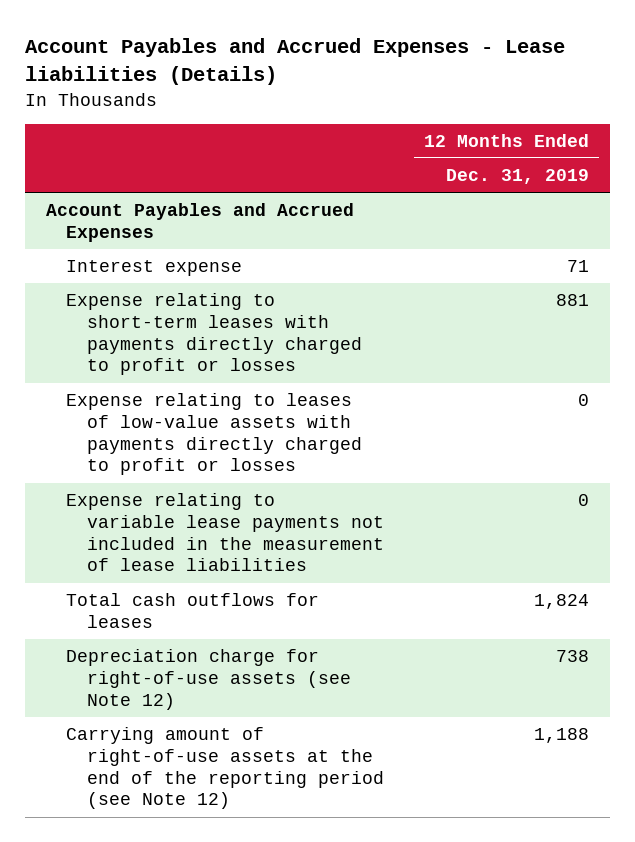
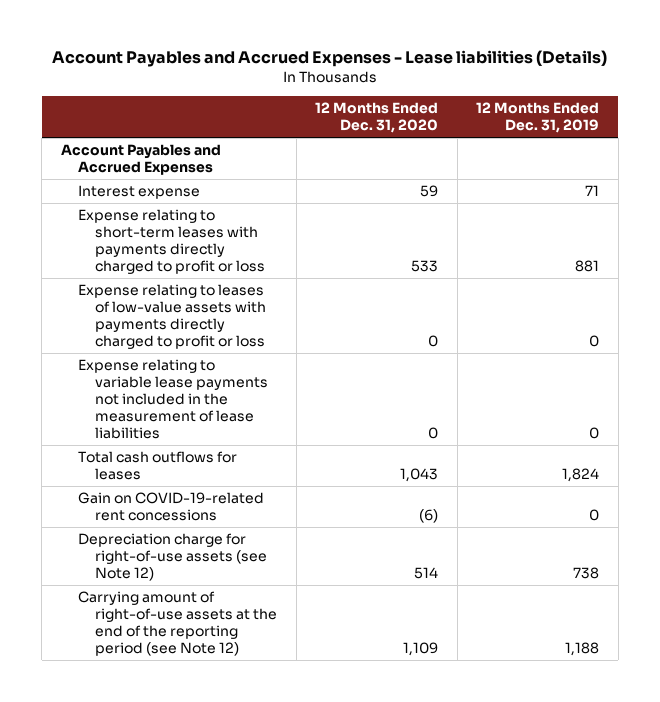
- | 12 Months Ended Dec. 31, 2019
+ | 12 Months Ended Dec. 31, 2020 | 12 Months Ended Dec. 31, 2019
- Expense relating to short-term leases with payments directly charged to profit or losses | 881
- Expense relating to leases of low-value assets with payments directly charged to profit or losses | 0
+ Expense relating to short-term leases with payments directly charged to profit or loss | 533 | 881
+ Expense relating to leases of low-value assets with payments directly charged to profit or loss | 0 | 0
+ Gain on COVID-19-related rent concessions | (6) | 0

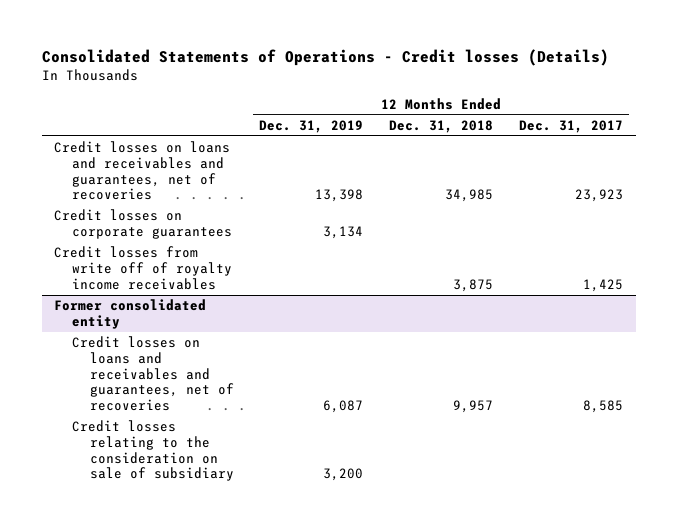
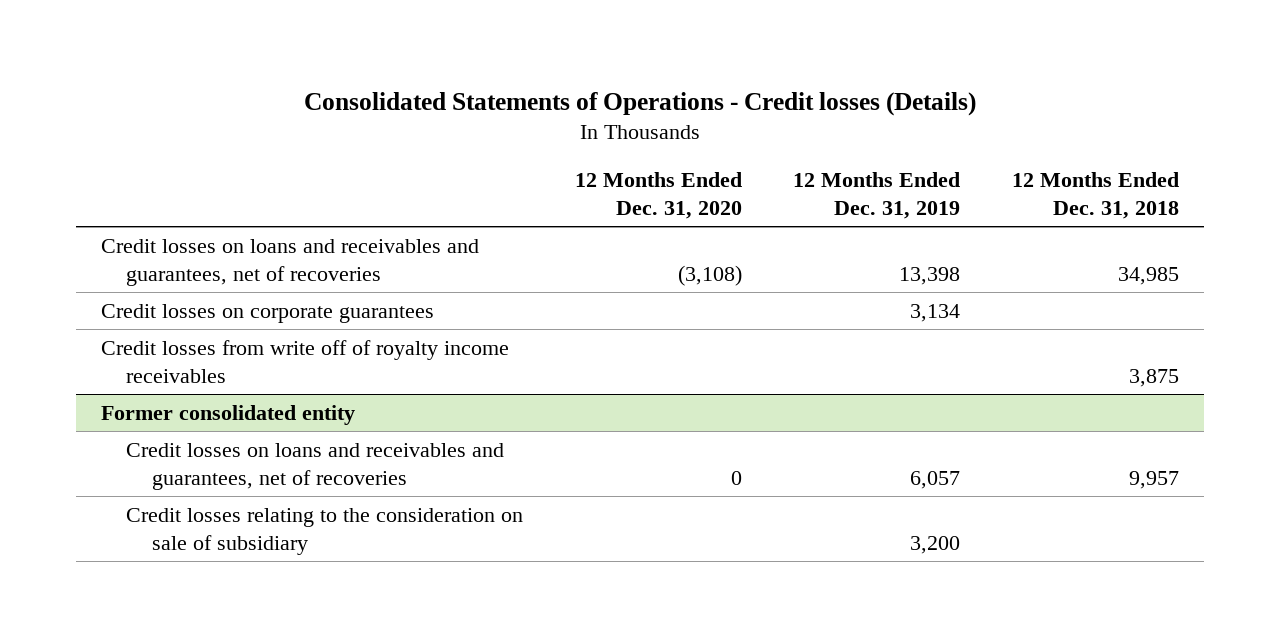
- | 12 Months Ended Dec. 31, 2019 | 12 Months Ended Dec. 31, 2018 | 12 Months Ended Dec. 31, 2017
+ | 12 Months Ended Dec. 31, 2020 | 12 Months Ended Dec. 31, 2019 | 12 Months Ended Dec. 31, 2018
@ Former consolidated entity
- Credit losses on loans and receivables and guarantees, net of recoveries | 6,087 | 9,957 | 8,585
+ Credit losses on loans and receivables and guarantees, net of recoveries | 0 | 6,057 | 9,957

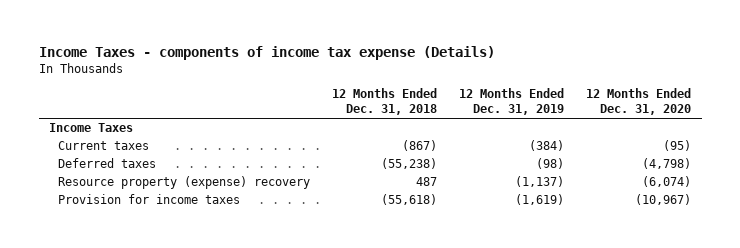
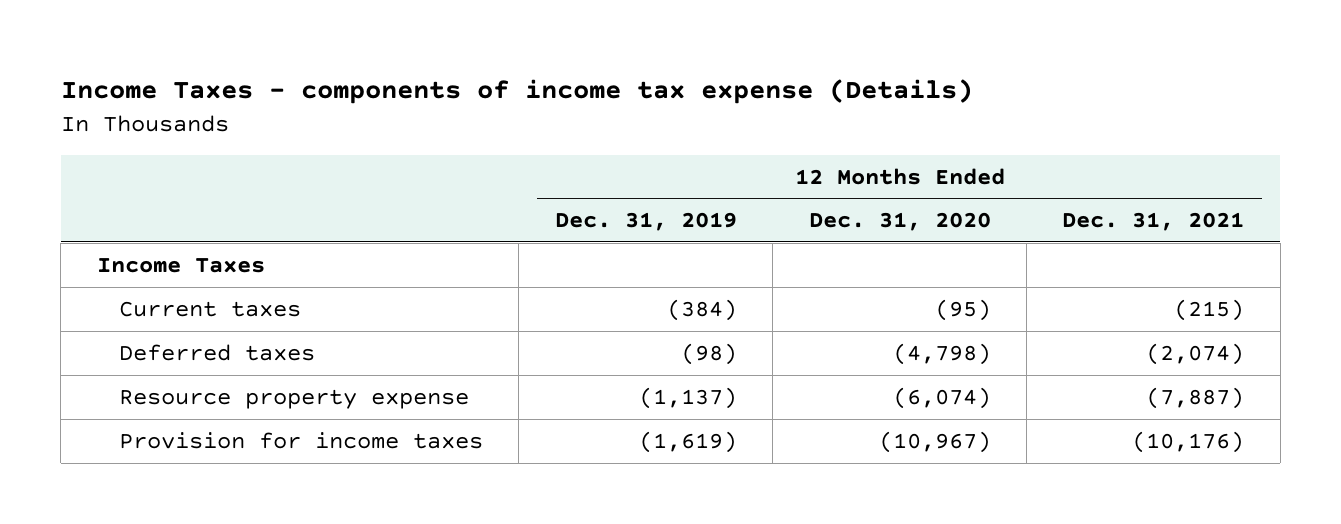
- | 12 Months Ended Dec. 31, 2018 | 12 Months Ended Dec. 31, 2019 | 12 Months Ended Dec. 31, 2020
+ | 12 Months Ended Dec. 31, 2019 | 12 Months Ended Dec. 31, 2020 | 12 Months Ended Dec. 31, 2021
- Resource property (expense) recovery | 487 | (1,137) | (6,074)
+ Resource property expense | (1,137) | (6,074) | (7,887)

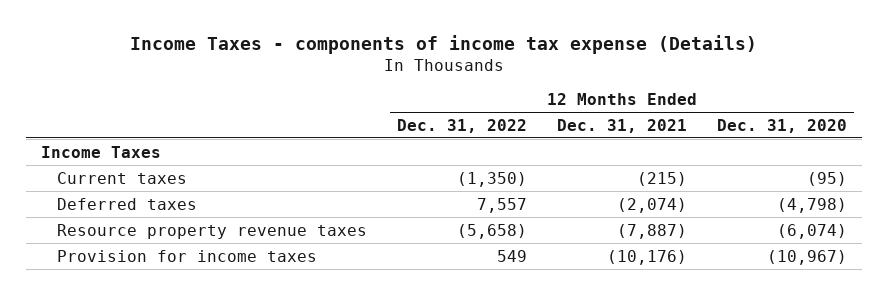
- | 12 Months Ended Dec. 31, 2019 | 12 Months Ended Dec. 31, 2020 | 12 Months Ended Dec. 31, 2021
+ | 12 Months Ended Dec. 31, 2022 | 12 Months Ended Dec. 31, 2021 | 12 Months Ended Dec. 31, 2020
- Resource property expense | (1,137) | (6,074) | (7,887)
+ Resource property revenue taxes | (5,658) | (7,887) | (6,074)

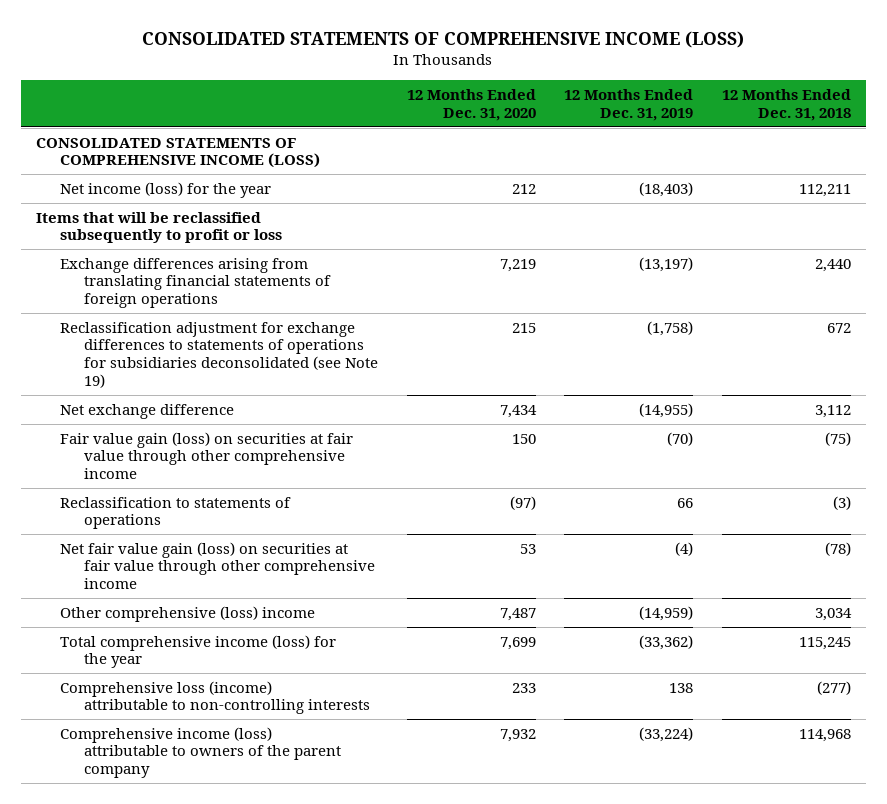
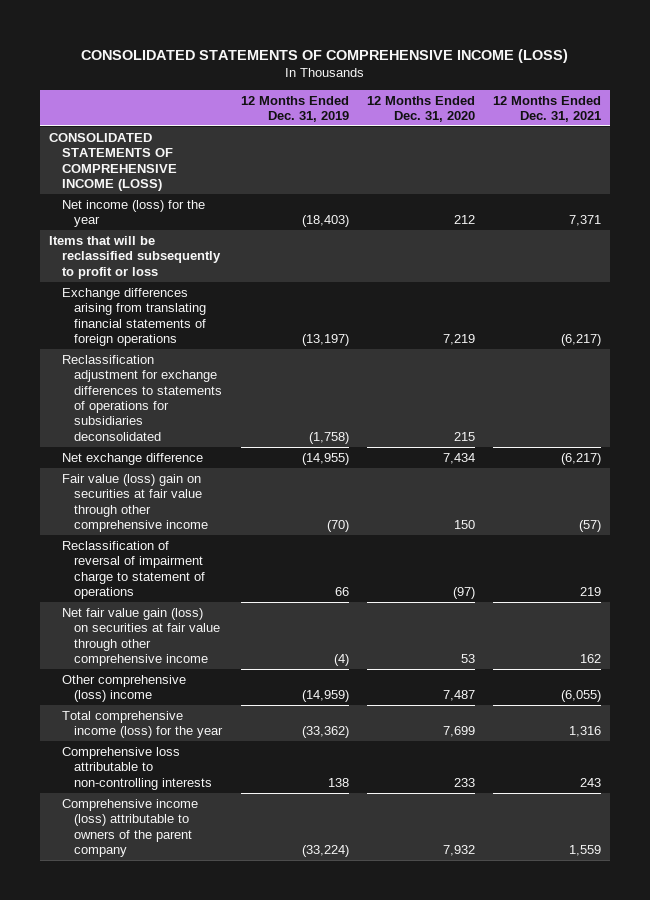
- | 12 Months Ended Dec. 31, 2020 | 12 Months Ended Dec. 31, 2019 | 12 Months Ended Dec. 31, 2018
+ | 12 Months Ended Dec. 31, 2019 | 12 Months Ended Dec. 31, 2020 | 12 Months Ended Dec. 31, 2021
- Reclassification adjustment for exchange differences to statements of operations for subsidiaries deconsolidated (see Note 19) | 215 | (1,758) | 672
+ Reclassification adjustment for exchange differences to statements of operations for subsidiaries deconsolidated | (1,758) | 215 |
- Fair value gain (loss) on securities at fair value through other comprehensive income | 150 | (70) | (75)
- Reclassification to statements of operations | (97) | 66 | (3)
+ Fair value (loss) gain on securities at fair value through other comprehensive income | (70) | 150 | (57)
+ Reclassification of reversal of impairment charge to statement of operations | 66 | (97) | 219
- Comprehensive loss (income) attributable to non-controlling interests | 233 | 138 | (277)
+ Comprehensive loss attributable to non-controlling interests | 138 | 233 | 243

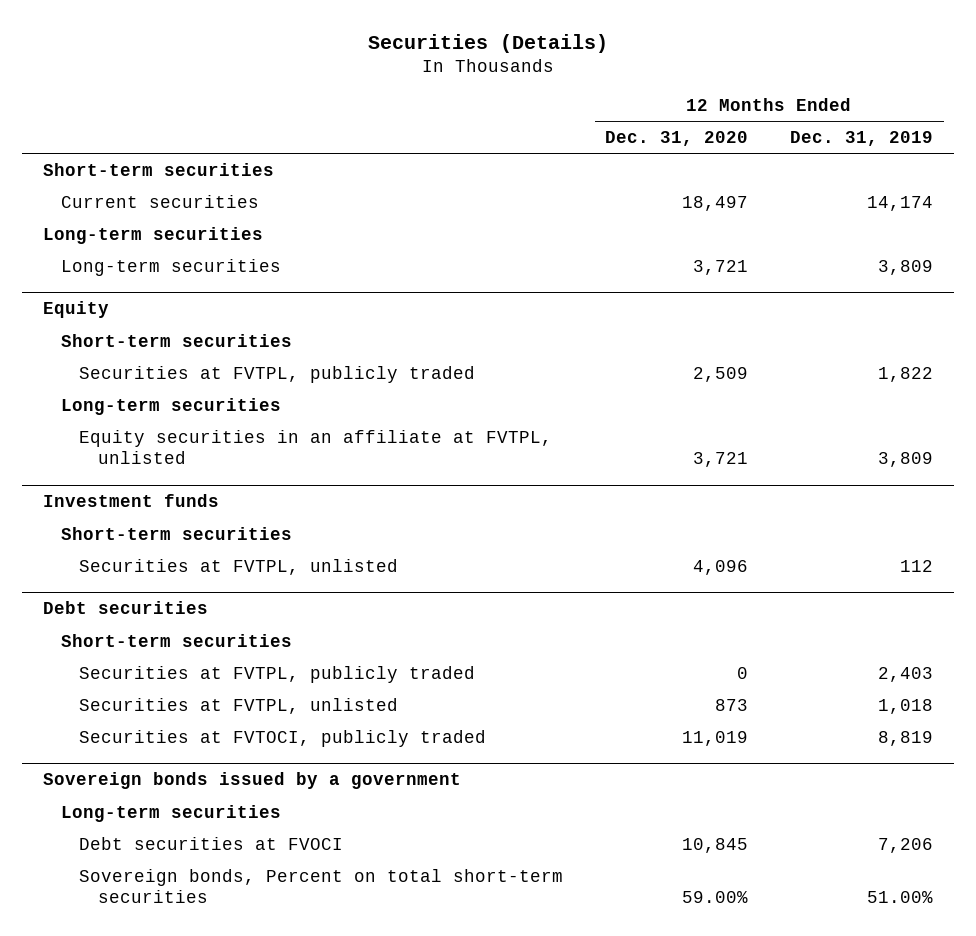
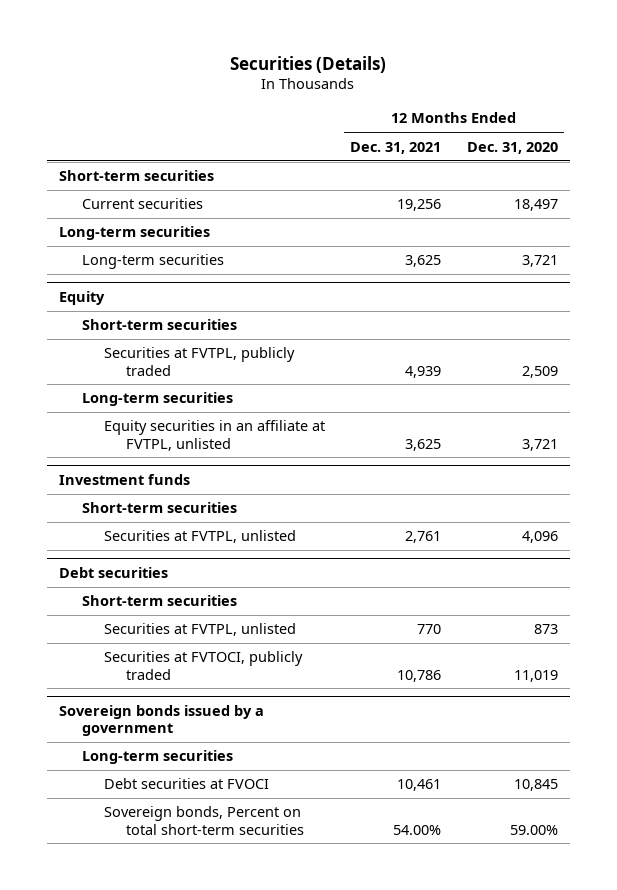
- | 12 Months Ended Dec. 31, 2020 | 12 Months Ended Dec. 31, 2019
+ | 12 Months Ended Dec. 31, 2021 | 12 Months Ended Dec. 31, 2020
@ Debt securities
- Securities at FVTPL, publicly traded | 0 | 2,403

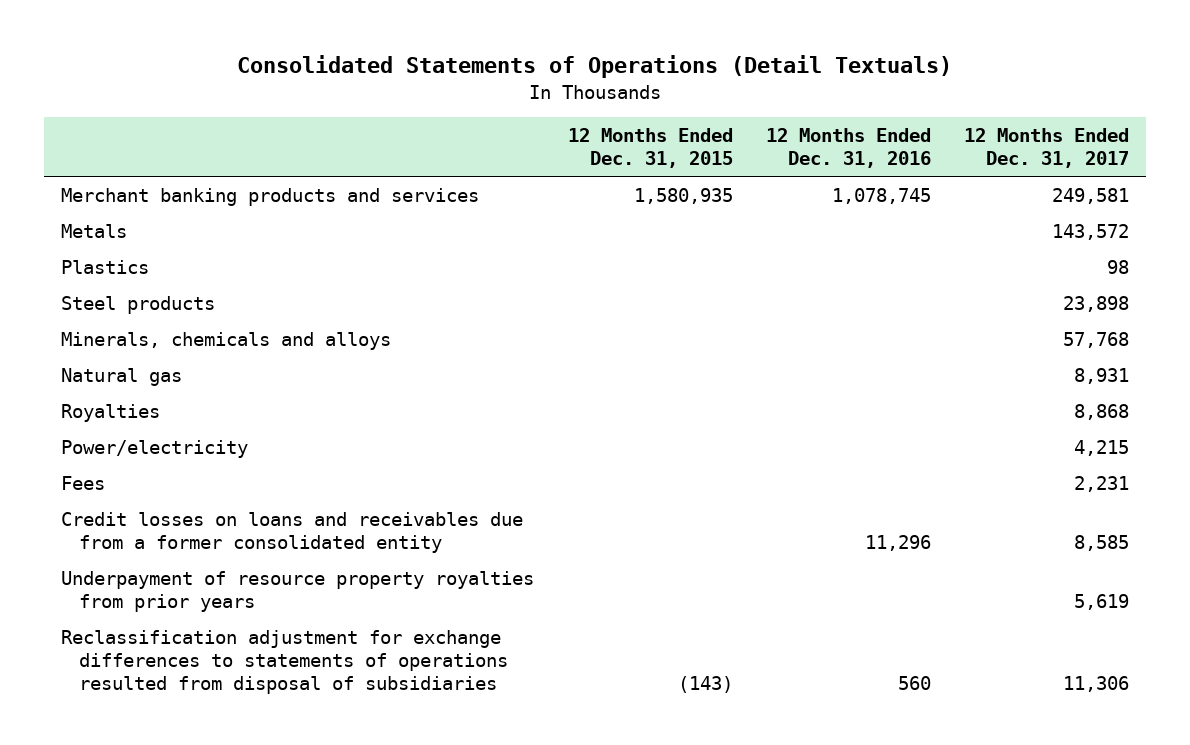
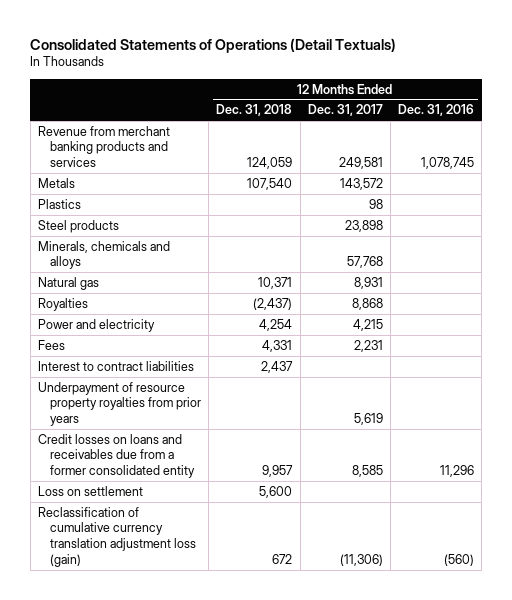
- | 12 Months Ended Dec. 31, 2015 | 12 Months Ended Dec. 31, 2016 | 12 Months Ended Dec. 31, 2017
+ | 12 Months Ended Dec. 31, 2018 | 12 Months Ended Dec. 31, 2017 | 12 Months Ended Dec. 31, 2016
- Merchant banking products and services | 1,580,935 | 1,078,745 | 249,581
+ Revenue from merchant banking products and services | 124,059 | 249,581 | 1,078,745
- Power/electricity | | | 4,215
+ Power and electricity | 4,254 | 4,215 |
+ Interest to contract liabilities | 2,437 | |
- Reclassification adjustment for exchange differences to statements of operations resulted from disposal of subsidiaries | (143) | 560 | 11,306
moved down: Credit losses on loans and receivables due from a former consolidated entity | 9,957 | 8,585 | 11,296
+ Loss on settlement | 5,600 | |
+ Reclassification of cumulative currency translation adjustment loss (gain) | 672 | (11,306) | (560)

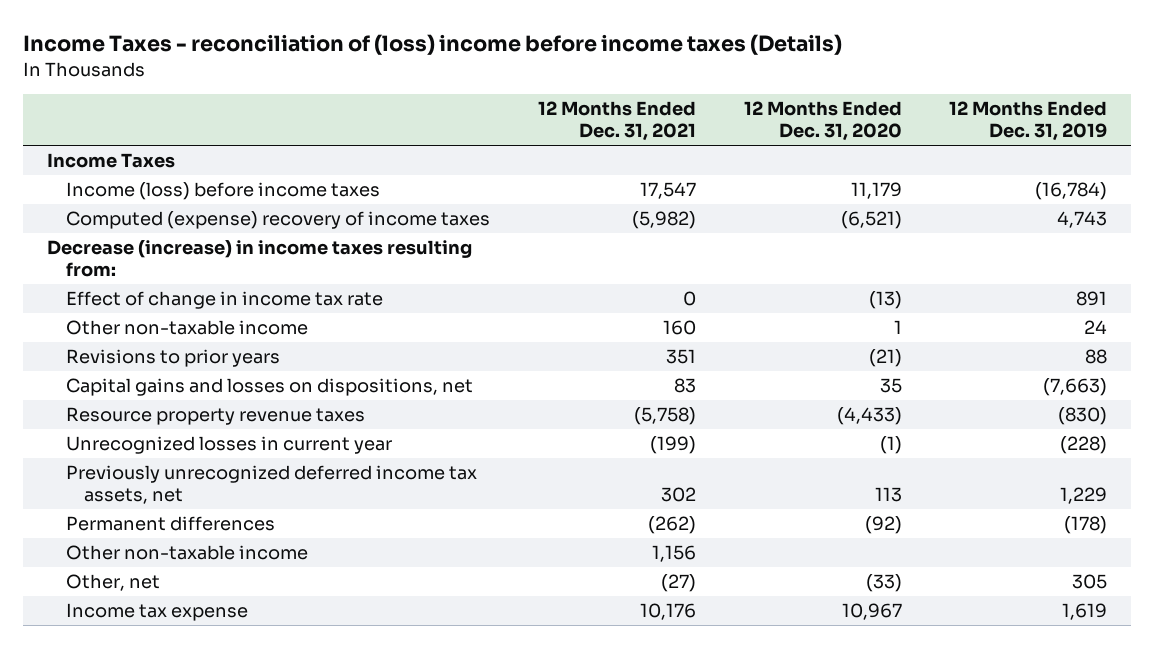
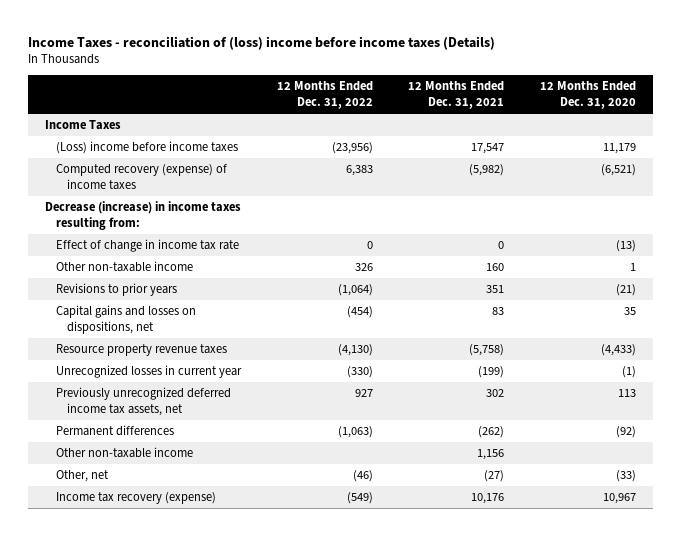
- | 12 Months Ended Dec. 31, 2021 | 12 Months Ended Dec. 31, 2020 | 12 Months Ended Dec. 31, 2019
+ | 12 Months Ended Dec. 31, 2022 | 12 Months Ended Dec. 31, 2021 | 12 Months Ended Dec. 31, 2020
- Income (loss) before income taxes | 17,547 | 11,179 | (16,784)
- Computed (expense) recovery of income taxes | (5,982) | (6,521) | 4,743
+ (Loss) income before income taxes | (23,956) | 17,547 | 11,179
+ Computed recovery (expense) of income taxes | 6,383 | (5,982) | (6,521)
- Income tax expense | 10,176 | 10,967 | 1,619
+ Income tax recovery (expense) | (549) | 10,176 | 10,967

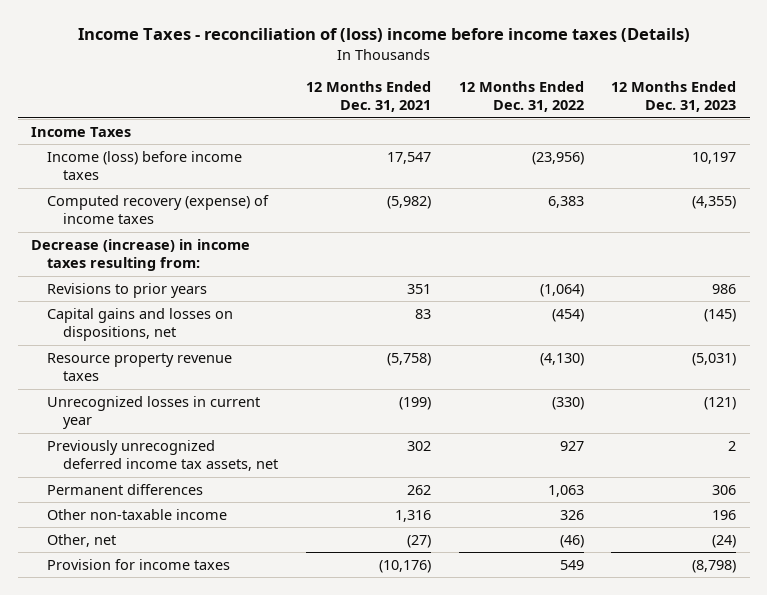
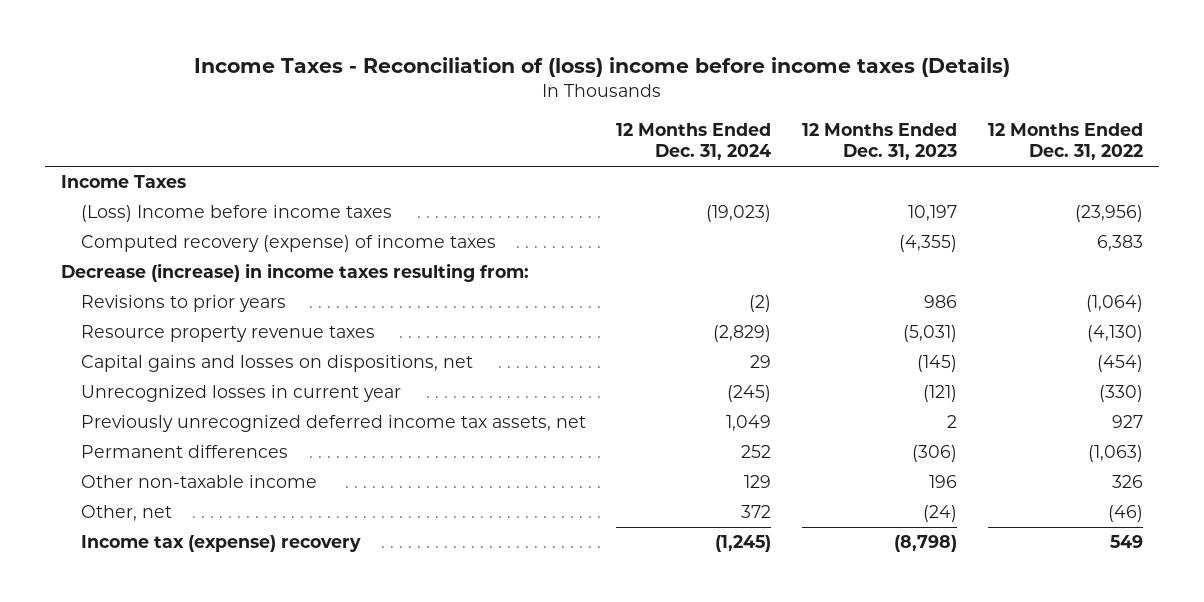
- Income Taxes - reconciliation of (loss) income before income taxes (Details)
+ Income Taxes - Reconciliation of (loss) income before income taxes (Details)
- | 12 Months Ended Dec. 31, 2021 | 12 Months Ended Dec. 31, 2022 | 12 Months Ended Dec. 31, 2023
+ | 12 Months Ended Dec. 31, 2024 | 12 Months Ended Dec. 31, 2023 | 12 Months Ended Dec. 31, 2022
- Income (loss) before income taxes | 17,547 | (23,956) | 10,197
+ (Loss) Income before income taxes | (19,023) | 10,197 | (23,956)
moved down: Capital gains and losses on dispositions, net | 29 | (145) | (454)
- Permanent differences | 262 | 1,063 | 306
+ Permanent differences | 252 | (306) | (1,063)
- Provision for income taxes | (10,176) | 549 | (8,798)
+ Income tax (expense) recovery | (1,245) | (8,798) | 549

